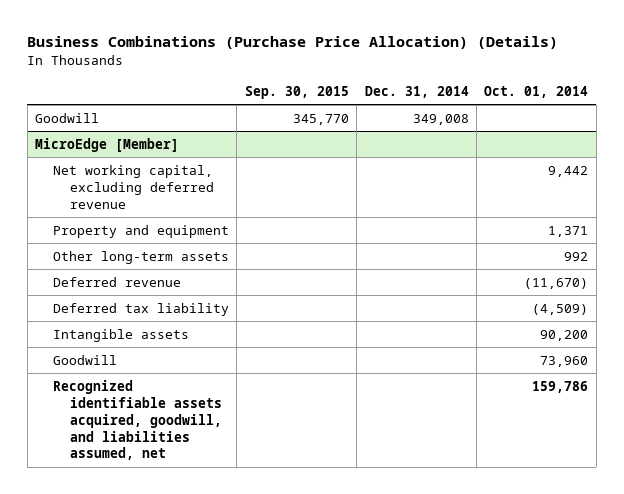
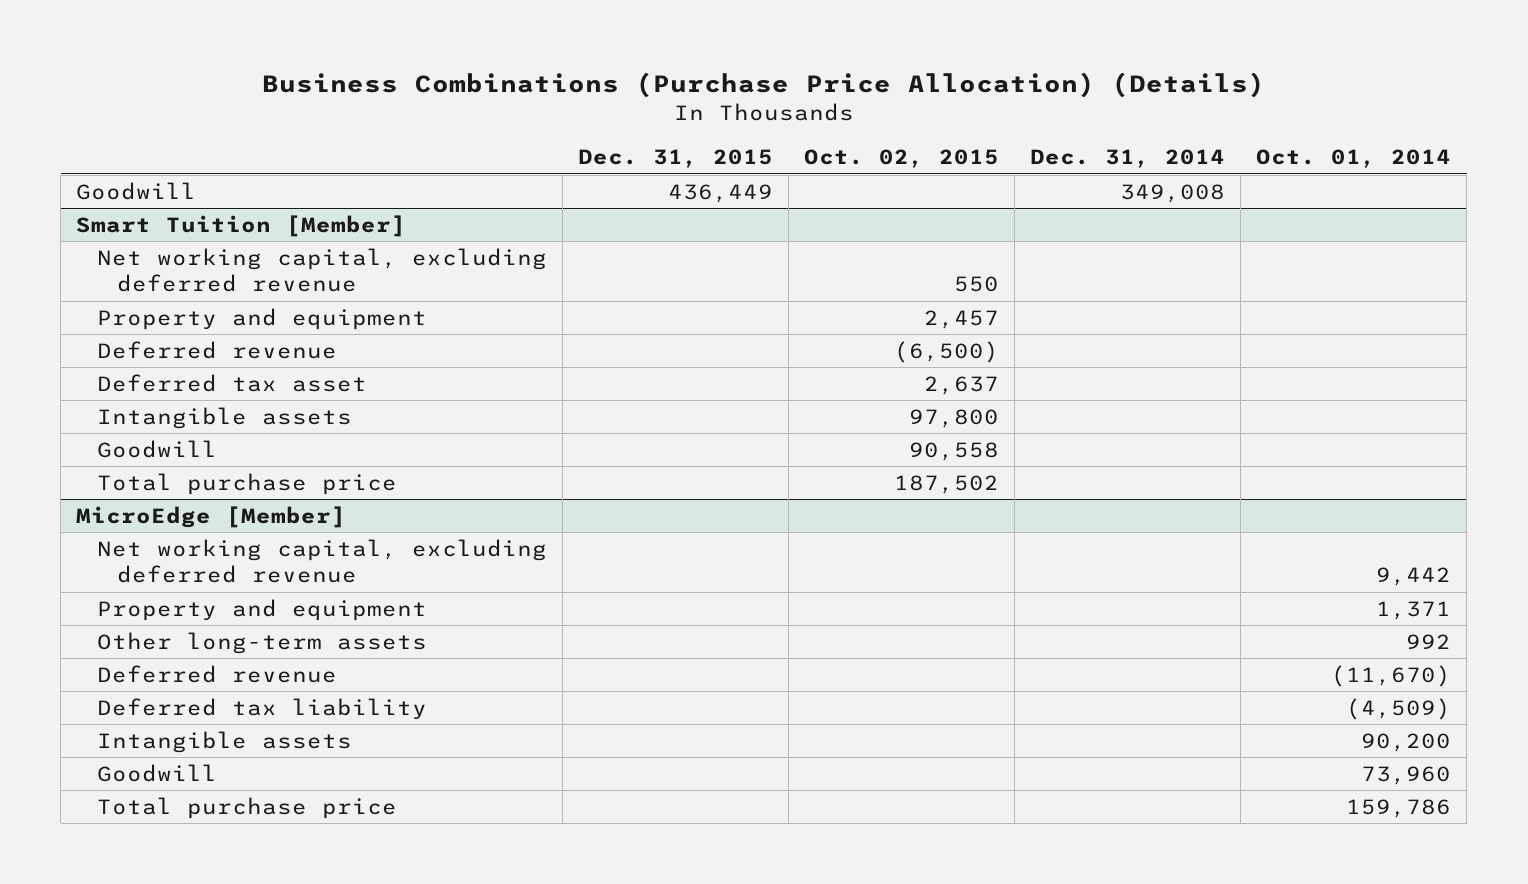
- | Sep. 30, 2015 | Dec. 31, 2014 | Oct. 01, 2014
+ | Dec. 31, 2015 | Oct. 02, 2015 | Dec. 31, 2014 | Oct. 01, 2014
+ Smart Tuition [Member]
+ Net working capital, excluding deferred revenue | | 550 | |
+ Property and equipment | | 2,457 | |
+ Deferred revenue | | (6,500) | |
+ Deferred tax asset | | 2,637 | |
+ Intangible assets | | 97,800 | |
+ Goodwill | | 90,558 | |
+ Total purchase price | | 187,502 | |
@ MicroEdge [Member]
- Recognized identifiable assets acquired, goodwill, and liabilities assumed, net | | | 159,786
+ Total purchase price | | | | 159,786

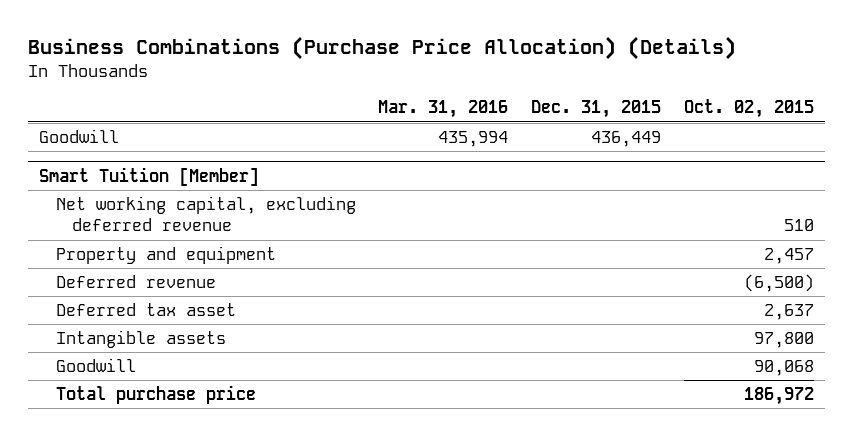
- | Dec. 31, 2015 | Oct. 02, 2015 | Dec. 31, 2014 | Oct. 01, 2014
+ | Mar. 31, 2016 | Dec. 31, 2015 | Oct. 02, 2015
@ Smart Tuition [Member]
- Net working capital, excluding deferred revenue | | 550 | |
+ Net working capital, excluding deferred revenue | | | 510
- Goodwill | | 90,558 | |
- Total purchase price | | 187,502 | |
- MicroEdge [Member]
- Net working capital, excluding deferred revenue | | | | 9,442
- Property and equipment | | | | 1,371
- Other long-term assets | | | | 992
- Deferred revenue | | | | (11,670)
- Deferred tax liability | | | | (4,509)
- Intangible assets | | | | 90,200
- Goodwill | | | | 73,960
- Total purchase price | | | | 159,786
@ Smart Tuition [Member]
+ Goodwill | | | 90,068
+ Total purchase price | | | 186,972

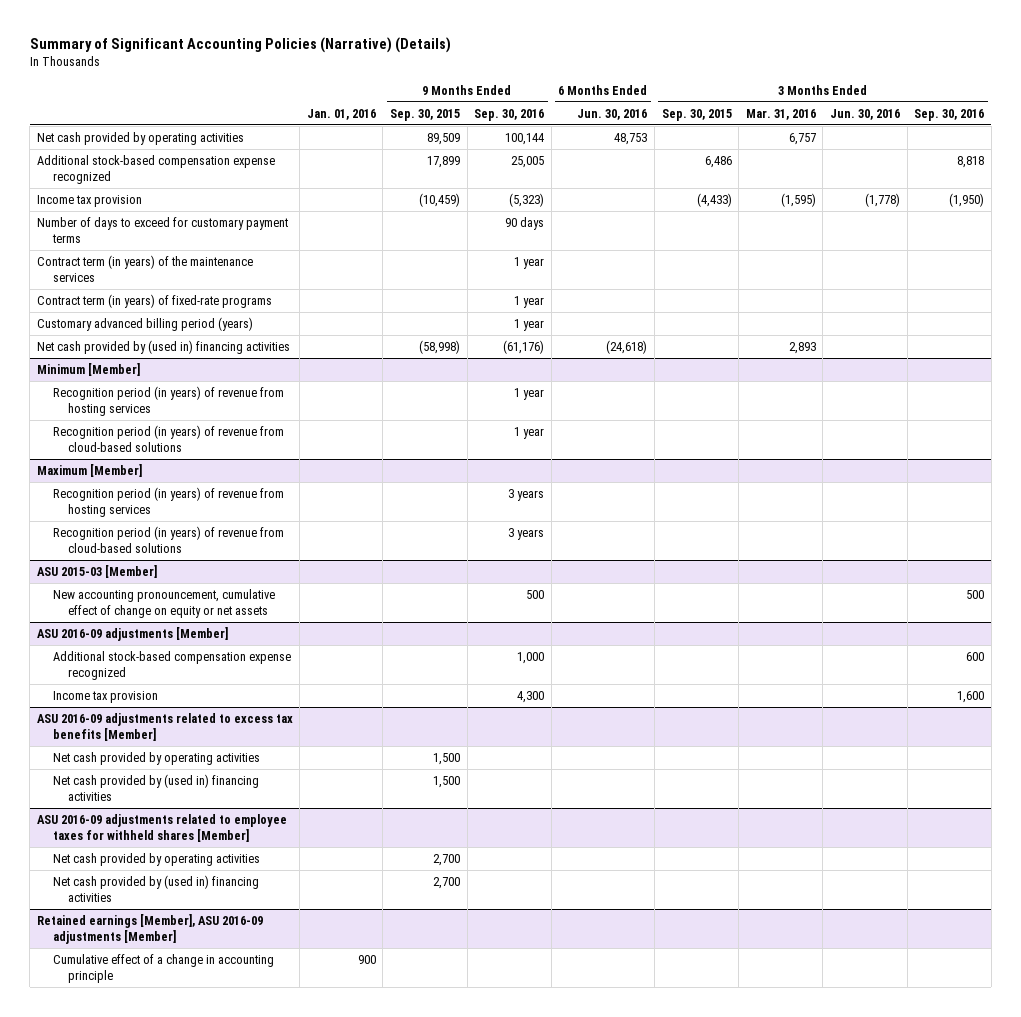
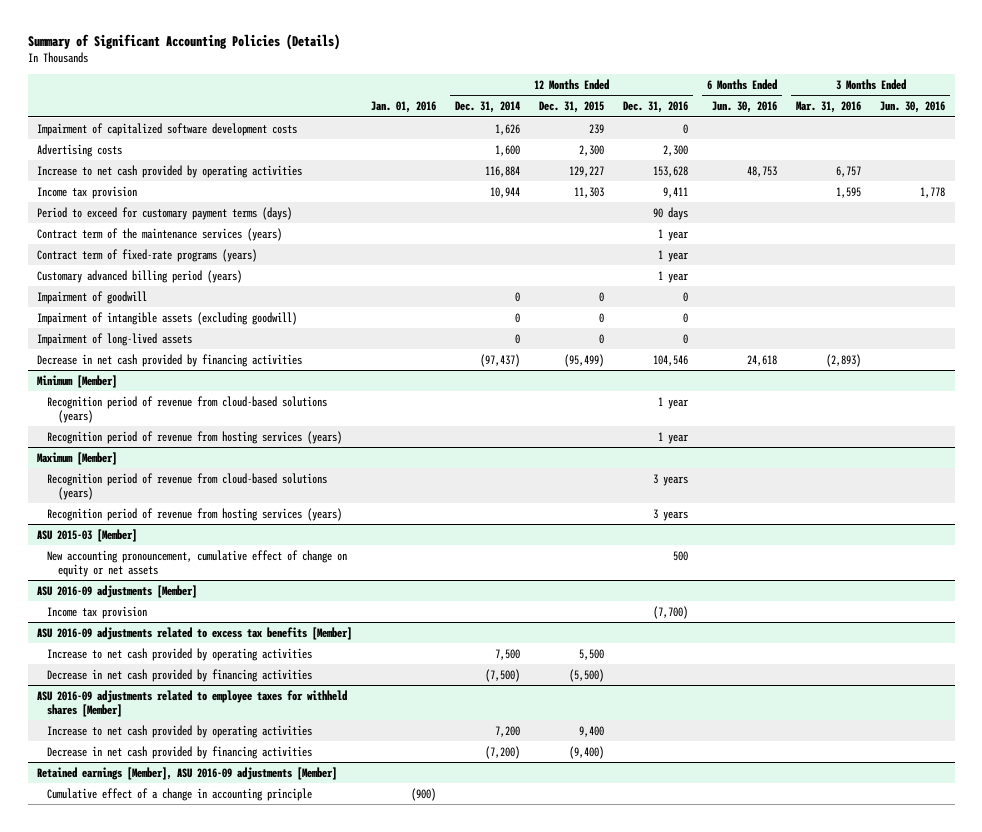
- Summary of Significant Accounting Policies (Narrative) (Details)
+ Summary of Significant Accounting Policies (Details)
- | Jan. 01, 2016 | 9 Months Ended Sep. 30, 2015 | 9 Months Ended Sep. 30, 2016 | 6 Months Ended Jun. 30, 2016 | 3 Months Ended Sep. 30, 2015 | 3 Months Ended Mar. 31, 2016 | 3 Months Ended Jun. 30, 2016 | 3 Months Ended Sep. 30, 2016
+ | Jan. 01, 2016 | 12 Months Ended Dec. 31, 2014 | 12 Months Ended Dec. 31, 2015 | 12 Months Ended Dec. 31, 2016 | 6 Months Ended Jun. 30, 2016 | 3 Months Ended Mar. 31, 2016 | 3 Months Ended Jun. 30, 2016
- Net cash provided by operating activities | | 89,509 | 100,144 | 48,753 | | 6,757 | |
- Additional stock-based compensation expense recognized | | 17,899 | 25,005 | | 6,486 | | | 8,818
- Income tax provision | | (10,459) | (5,323) | | (4,433) | (1,595) | (1,778) | (1,950)
- Number of days to exceed for customary payment terms | | | 90 days | | | | |
- Contract term (in years) of the maintenance services | | | 1 year | | | | |
- Contract term (in years) of fixed-rate programs | | | 1 year | | | | |
+ Impairment of capitalized software development costs | | 1,626 | 239 | 0 | | |
+ Advertising costs | | 1,600 | 2,300 | 2,300 | | |
+ Increase to net cash provided by operating activities | | 116,884 | 129,227 | 153,628 | 48,753 | 6,757 |
+ Income tax provision | | 10,944 | 11,303 | 9,411 | | 1,595 | 1,778
+ Period to exceed for customary payment terms (days) | | | | 90 days | | |
+ Contract term of the maintenance services (years) | | | | 1 year | | |
+ Contract term of fixed-rate programs (years) | | | | 1 year | | |
- Net cash provided by (used in) financing activities | | (58,998) | (61,176) | (24,618) | | 2,893 | |
+ Impairment of goodwill | | 0 | 0 | 0 | | |
+ Impairment of intangible assets (excluding goodwill) | | 0 | 0 | 0 | | |
+ Impairment of long-lived assets | | 0 | 0 | 0 | | |
+ Decrease in net cash provided by financing activities | | (97,437) | (95,499) | 104,546 | 24,618 | (2,893) |
@ Minimum [Member]
- Recognition period (in years) of revenue from hosting services | | | 1 year | | | | |
- Recognition period (in years) of revenue from cloud-based solutions | | | 1 year | | | | |
+ Recognition period of revenue from cloud-based solutions (years) | | | | 1 year | | |
+ Recognition period of revenue from hosting services (years) | | | | 1 year | | |
@ Maximum [Member]
- Recognition period (in years) of revenue from hosting services | | | 3 years | | | | |
- Recognition period (in years) of revenue from cloud-based solutions | | | 3 years | | | | |
+ Recognition period of revenue from cloud-based solutions (years) | | | | 3 years | | |
+ Recognition period of revenue from hosting services (years) | | | | 3 years | | |
@ ASU 2016-09 adjustments [Member]
- Additional stock-based compensation expense recognized | | | 1,000 | | | | | 600
@ ASU 2016-09 adjustments related to excess tax benefits [Member]
- Net cash provided by operating activities | | 1,500 | | | | | |
- Net cash provided by (used in) financing activities | | 1,500 | | | | | |
+ Increase to net cash provided by operating activities | | 7,500 | 5,500 | | | |
+ Decrease in net cash provided by financing activities | | (7,500) | (5,500) | | | |
@ ASU 2016-09 adjustments related to employee taxes for withheld shares [Member]
- Net cash provided by operating activities | | 2,700 | | | | | |
- Net cash provided by (used in) financing activities | | 2,700 | | | | | |
+ Increase to net cash provided by operating activities | | 7,200 | 9,400 | | | |
+ Decrease in net cash provided by financing activities | | (7,200) | (9,400) | | | |
@ Retained earnings [Member], ASU 2016-09 adjustments [Member]
- Cumulative effect of a change in accounting principle | 900 | | | | | | |
+ Cumulative effect of a change in accounting principle | (900) | | | | | |

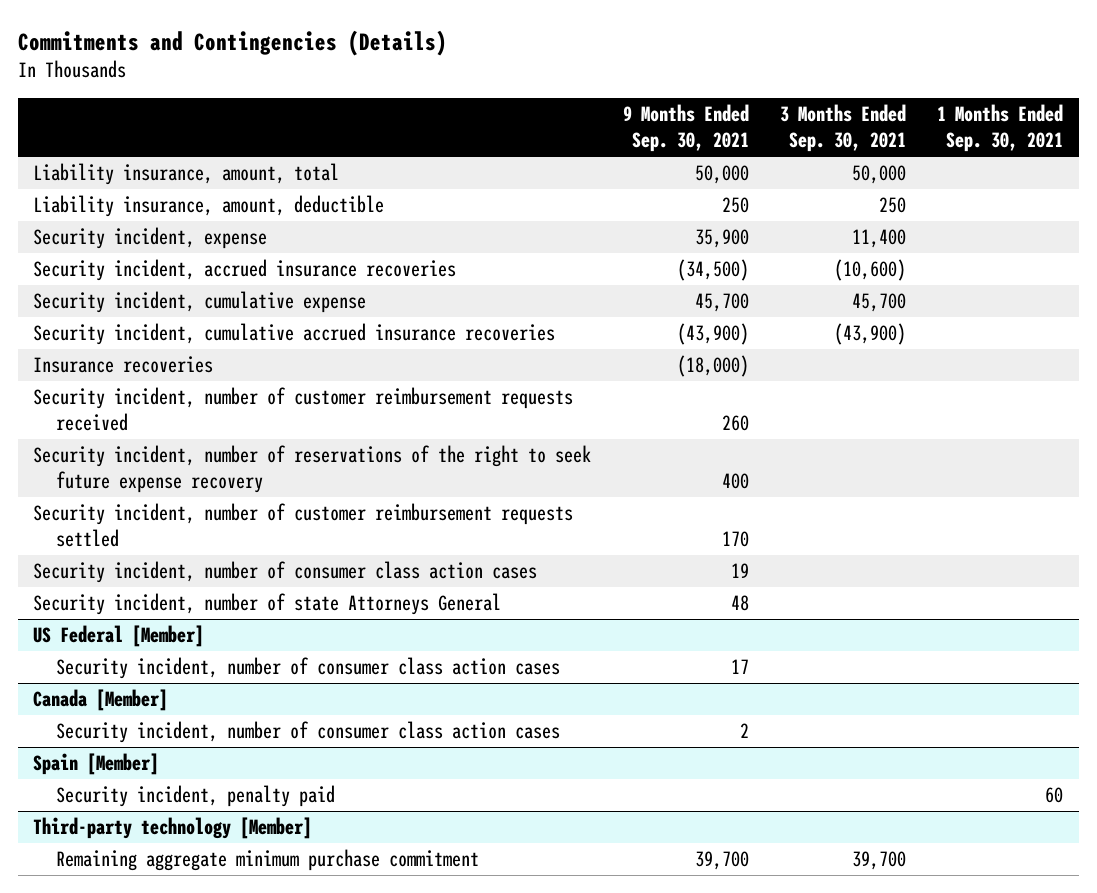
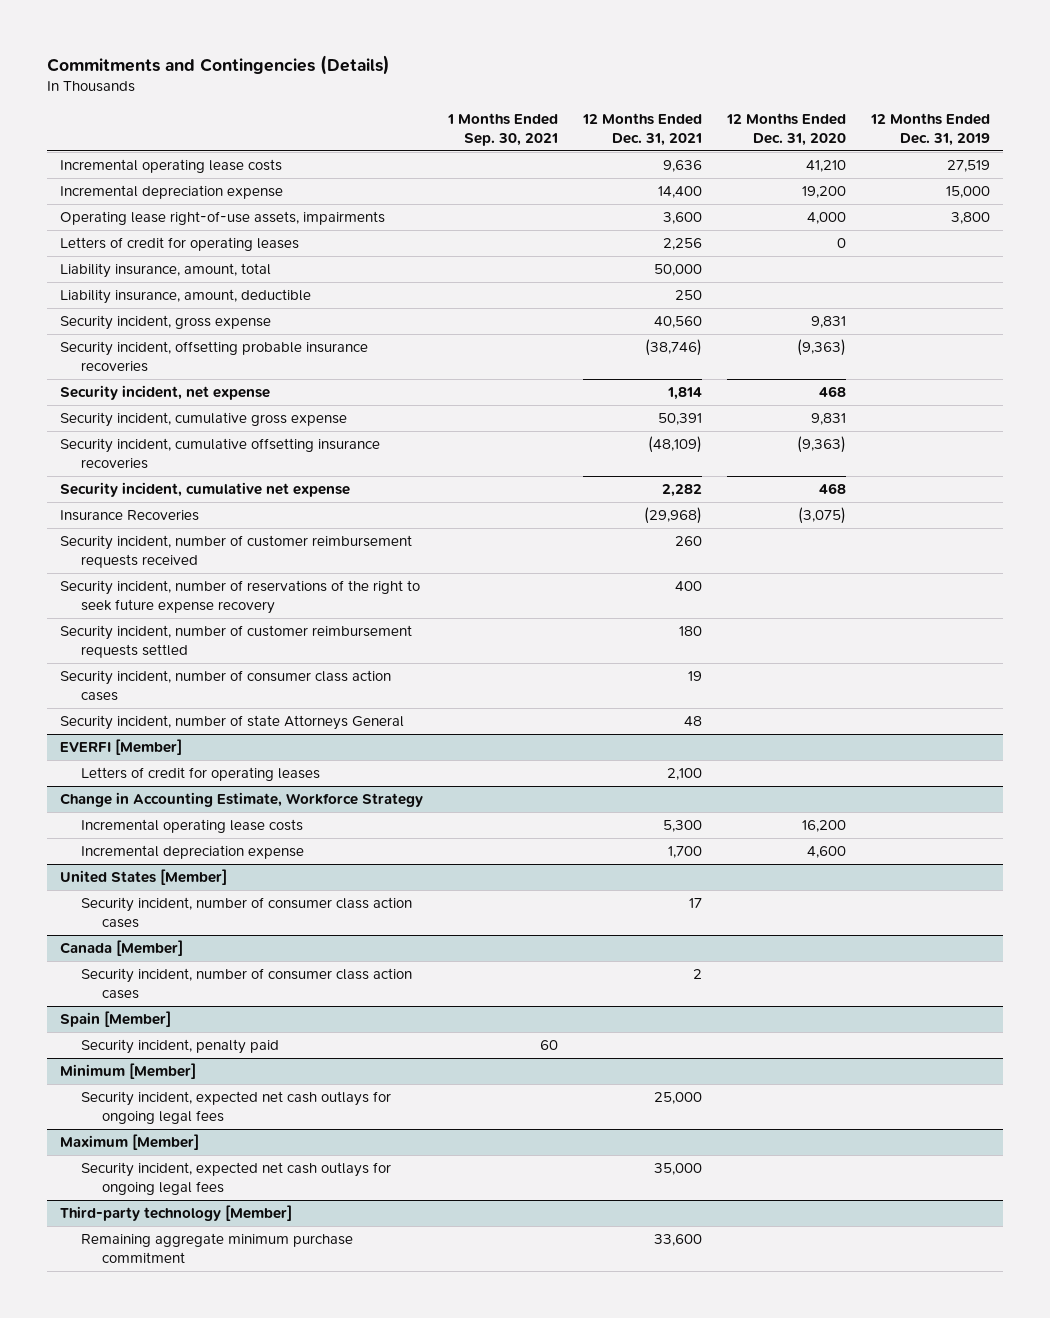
- | 9 Months Ended Sep. 30, 2021 | 3 Months Ended Sep. 30, 2021 | 1 Months Ended Sep. 30, 2021
+ | 1 Months Ended Sep. 30, 2021 | 12 Months Ended Dec. 31, 2021 | 12 Months Ended Dec. 31, 2020 | 12 Months Ended Dec. 31, 2019
+ Incremental operating lease costs | | 9,636 | 41,210 | 27,519
+ Incremental depreciation expense | | 14,400 | 19,200 | 15,000
+ Operating lease right-of-use assets, impairments | | 3,600 | 4,000 | 3,800
+ Letters of credit for operating leases | | 2,256 | 0 |
- Security incident, expense | 35,900 | 11,400 |
- Security incident, accrued insurance recoveries | (34,500) | (10,600) |
- Security incident, cumulative expense | 45,700 | 45,700 |
- Security incident, cumulative accrued insurance recoveries | (43,900) | (43,900) |
- Insurance recoveries | (18,000) | |
+ Security incident, gross expense | | 40,560 | 9,831 |
+ Security incident, offsetting probable insurance recoveries | | (38,746) | (9,363) |
+ Security incident, net expense | | 1,814 | 468 |
+ Security incident, cumulative gross expense | | 50,391 | 9,831 |
+ Security incident, cumulative offsetting insurance recoveries | | (48,109) | (9,363) |
+ Security incident, cumulative net expense | | 2,282 | 468 |
+ Insurance Recoveries | | (29,968) | (3,075) |
- US Federal [Member]
+ EVERFI [Member]
+ Letters of credit for operating leases | | 2,100 | |
+ Change in Accounting Estimate, Workforce Strategy
+ Incremental operating lease costs | | 5,300 | 16,200 |
+ Incremental depreciation expense | | 1,700 | 4,600 |
+ United States [Member]
+ Minimum [Member]
+ Security incident, expected net cash outlays for ongoing legal fees | | 25,000 | |
+ Maximum [Member]
+ Security incident, expected net cash outlays for ongoing legal fees | | 35,000 | |

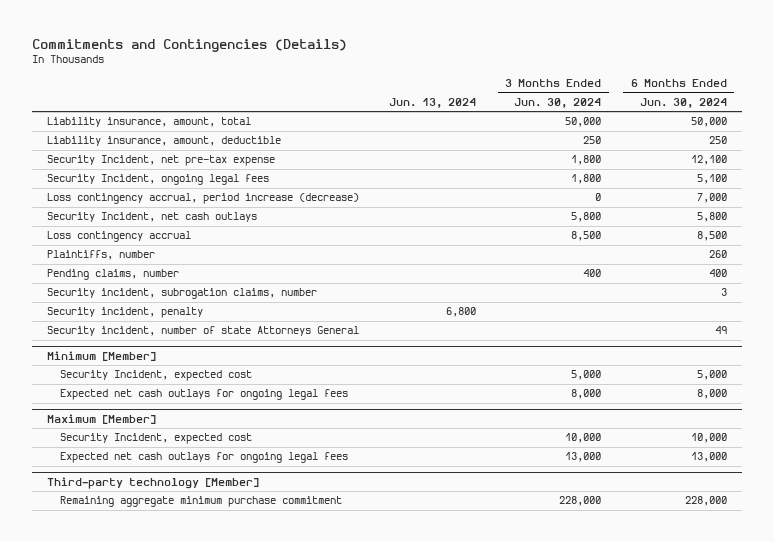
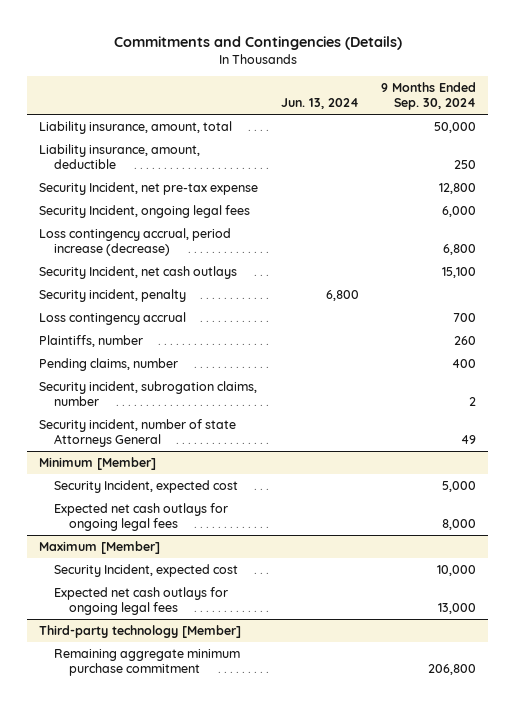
- | Jun. 13, 2024 | 3 Months Ended Jun. 30, 2024 | 6 Months Ended Jun. 30, 2024
+ | Jun. 13, 2024 | 9 Months Ended Sep. 30, 2024
moved up: Security incident, penalty | 6,800 |

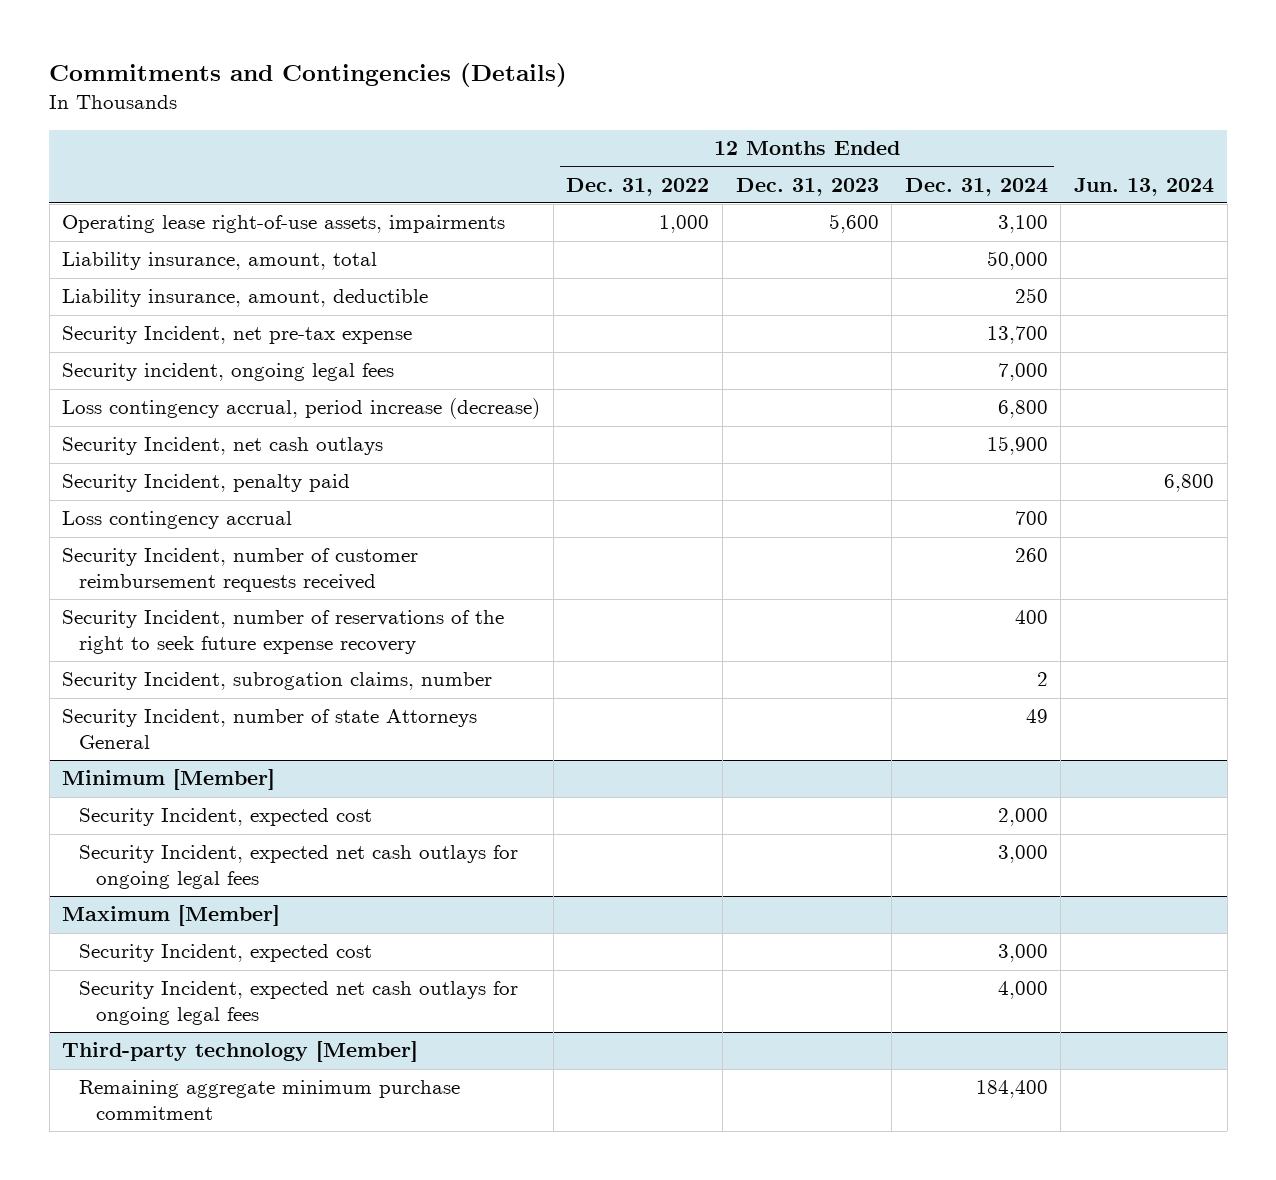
- | Jun. 13, 2024 | 9 Months Ended Sep. 30, 2024
+ | 12 Months Ended Dec. 31, 2022 | 12 Months Ended Dec. 31, 2023 | 12 Months Ended Dec. 31, 2024 | Jun. 13, 2024
+ Operating lease right-of-use assets, impairments | 1,000 | 5,600 | 3,100 |
- Security Incident, ongoing legal fees | | 6,000
+ Security incident, ongoing legal fees | | | 7,000 |
- Security incident, penalty | 6,800 |
+ Security Incident, penalty paid | | | | 6,800
- Plaintiffs, number | | 260
- Pending claims, number | | 400
- Security incident, subrogation claims, number | | 2
- Security incident, number of state Attorneys General | | 49
+ Security Incident, number of customer reimbursement requests received | | | 260 |
+ Security Incident, number of reservations of the right to seek future expense recovery | | | 400 |
+ Security Incident, subrogation claims, number | | | 2 |
+ Security Incident, number of state Attorneys General | | | 49 |
@ Minimum [Member]
- Expected net cash outlays for ongoing legal fees | | 8,000
+ Security Incident, expected net cash outlays for ongoing legal fees | | | 3,000 |
@ Maximum [Member]
- Expected net cash outlays for ongoing legal fees | | 13,000
+ Security Incident, expected net cash outlays for ongoing legal fees | | | 4,000 |

